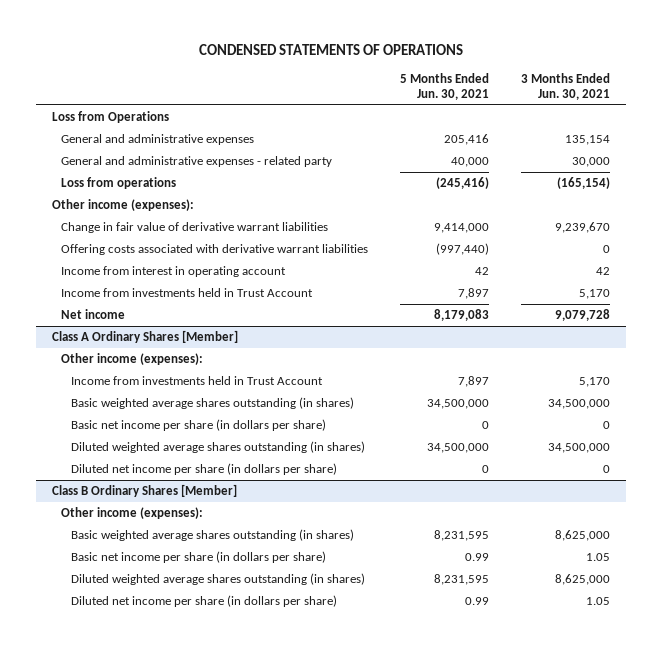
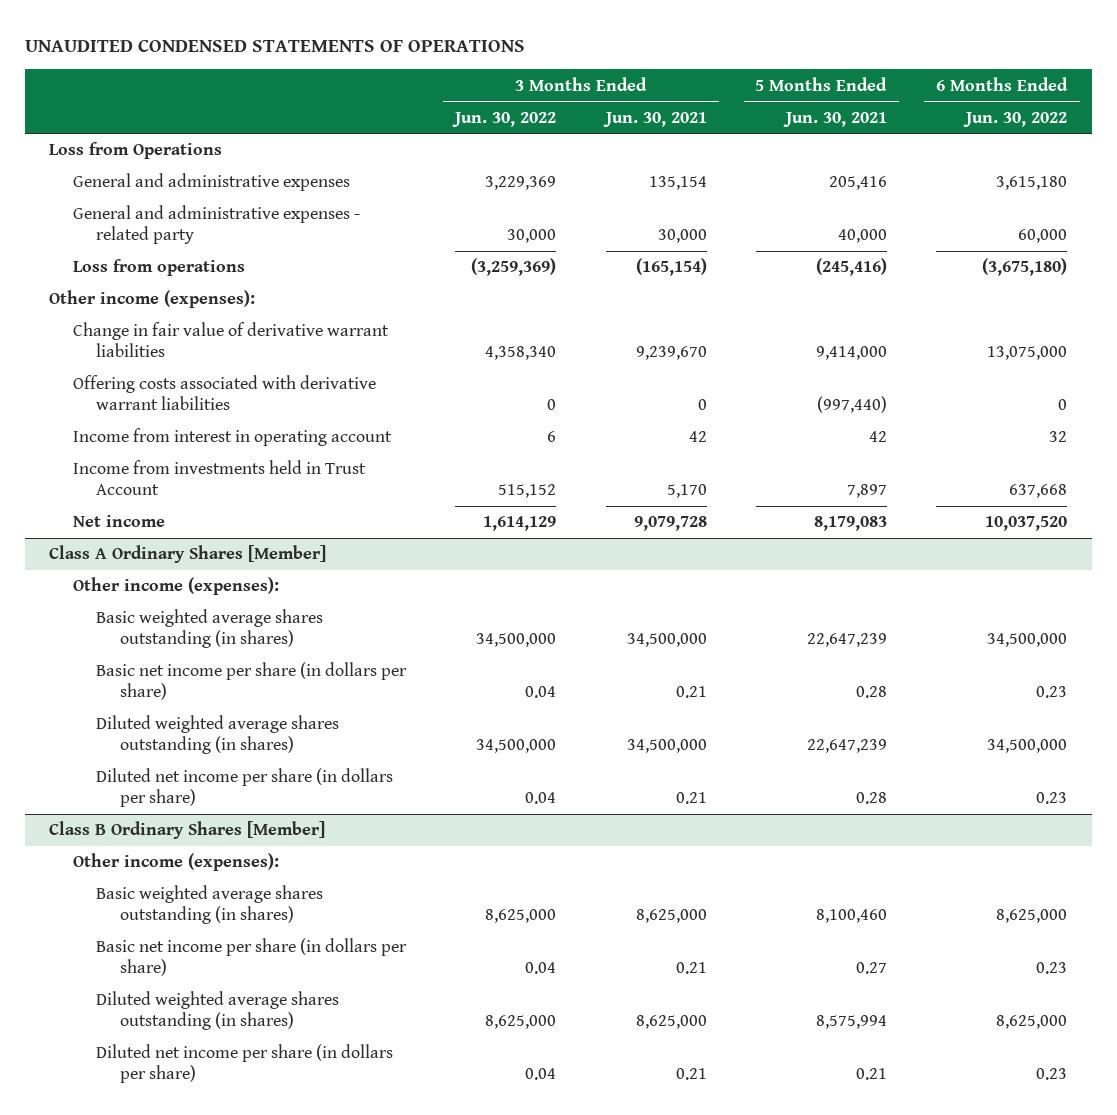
- CONDENSED STATEMENTS OF OPERATIONS
+ UNAUDITED CONDENSED STATEMENTS OF OPERATIONS
- | 5 Months Ended Jun. 30, 2021 | 3 Months Ended Jun. 30, 2021
+ | 3 Months Ended Jun. 30, 2022 | 3 Months Ended Jun. 30, 2021 | 5 Months Ended Jun. 30, 2021 | 6 Months Ended Jun. 30, 2022
@ Class A Ordinary Shares [Member]
- Income from investments held in Trust Account | 7,897 | 5,170
- Basic weighted average shares outstanding (in shares) | 34,500,000 | 34,500,000
- Basic net income per share (in dollars per share) | 0 | 0
- Diluted weighted average shares outstanding (in shares) | 34,500,000 | 34,500,000
- Diluted net income per share (in dollars per share) | 0 | 0
+ Basic weighted average shares outstanding (in shares) | 34,500,000 | 34,500,000 | 22,647,239 | 34,500,000
+ Basic net income per share (in dollars per share) | 0.04 | 0.21 | 0.28 | 0.23
+ Diluted weighted average shares outstanding (in shares) | 34,500,000 | 34,500,000 | 22,647,239 | 34,500,000
+ Diluted net income per share (in dollars per share) | 0.04 | 0.21 | 0.28 | 0.23
@ Class B Ordinary Shares [Member]
- Basic weighted average shares outstanding (in shares) | 8,231,595 | 8,625,000
- Basic net income per share (in dollars per share) | 0.99 | 1.05
- Diluted weighted average shares outstanding (in shares) | 8,231,595 | 8,625,000
- Diluted net income per share (in dollars per share) | 0.99 | 1.05
+ Basic weighted average shares outstanding (in shares) | 8,625,000 | 8,625,000 | 8,100,460 | 8,625,000
+ Basic net income per share (in dollars per share) | 0.04 | 0.21 | 0.27 | 0.23
+ Diluted weighted average shares outstanding (in shares) | 8,625,000 | 8,625,000 | 8,575,994 | 8,625,000
+ Diluted net income per share (in dollars per share) | 0.04 | 0.21 | 0.21 | 0.23

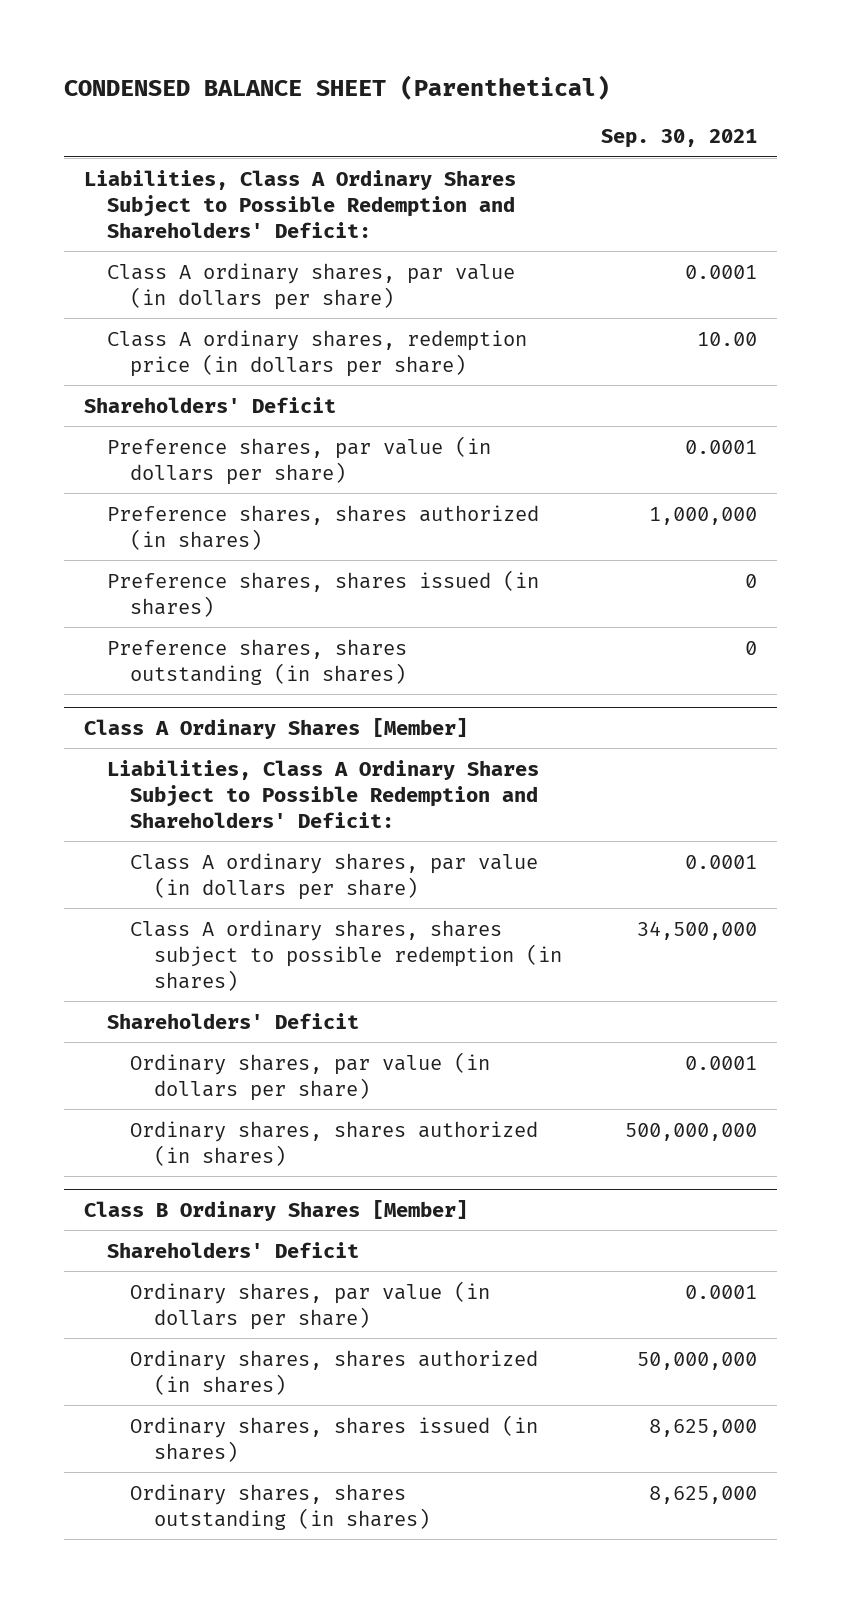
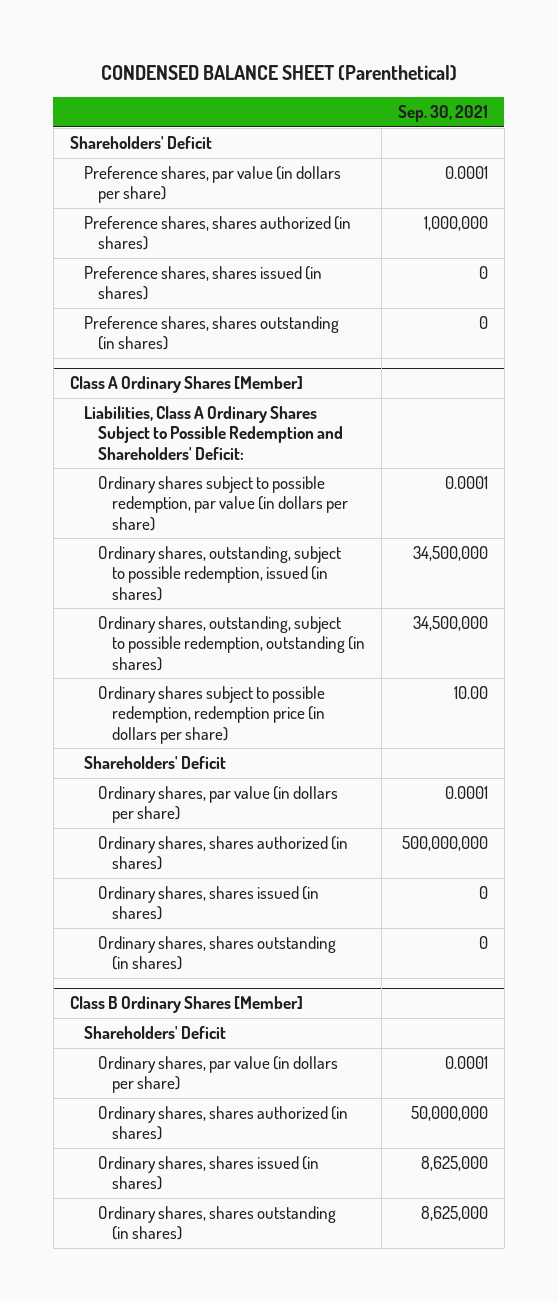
- Liabilities, Class A Ordinary Shares Subject to Possible Redemption and Shareholders' Deficit:
- Class A ordinary shares, par value (in dollars per share) | 0.0001
- Class A ordinary shares, redemption price (in dollars per share) | 10.00
@ Class A Ordinary Shares [Member]
- Class A ordinary shares, par value (in dollars per share) | 0.0001
- Class A ordinary shares, shares subject to possible redemption (in shares) | 34,500,000
+ Ordinary shares subject to possible redemption, par value (in dollars per share) | 0.0001
+ Ordinary shares, outstanding, subject to possible redemption, issued (in shares) | 34,500,000
+ Ordinary shares, outstanding, subject to possible redemption, outstanding (in shares) | 34,500,000
+ Ordinary shares subject to possible redemption, redemption price (in dollars per share) | 10.00
+ Ordinary shares, shares issued (in shares) | 0
+ Ordinary shares, shares outstanding (in shares) | 0

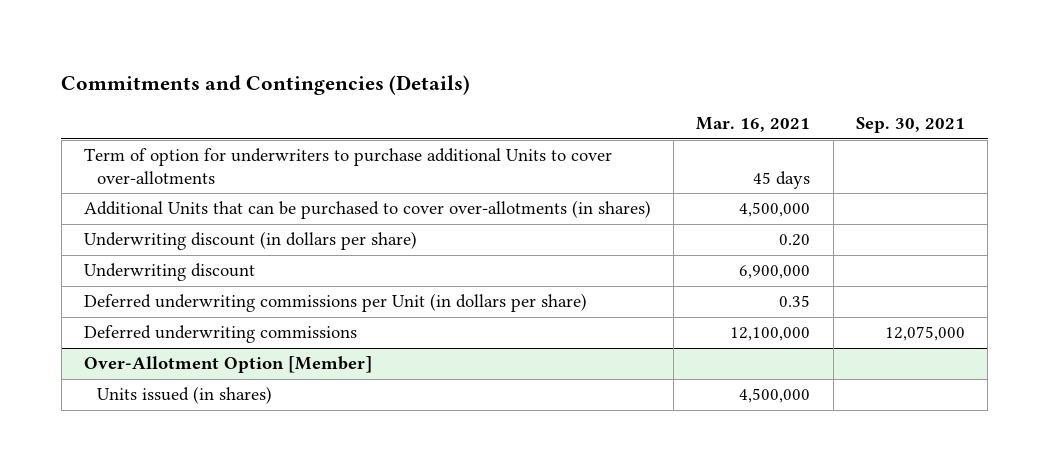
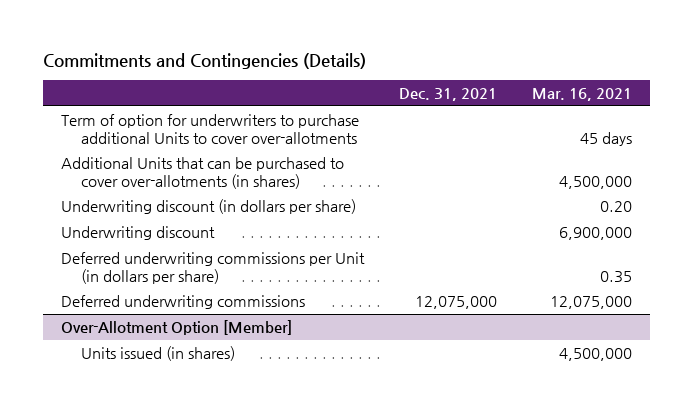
- | Mar. 16, 2021 | Sep. 30, 2021
+ | Dec. 31, 2021 | Mar. 16, 2021
- Deferred underwriting commissions | 12,100,000 | 12,075,000
+ Deferred underwriting commissions | 12,075,000 | 12,075,000

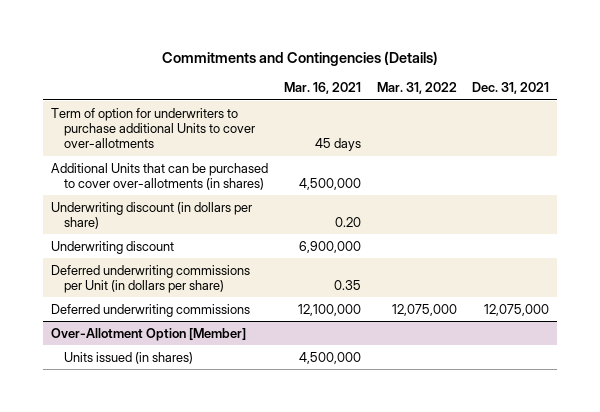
- | Dec. 31, 2021 | Mar. 16, 2021
+ | Mar. 16, 2021 | Mar. 31, 2022 | Dec. 31, 2021
- Deferred underwriting commissions | 12,075,000 | 12,075,000
+ Deferred underwriting commissions | 12,100,000 | 12,075,000 | 12,075,000

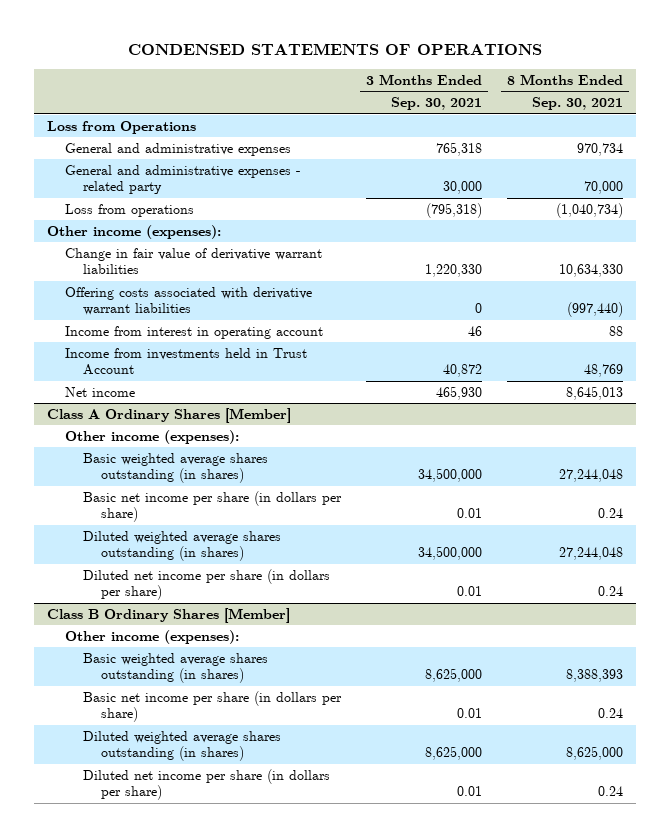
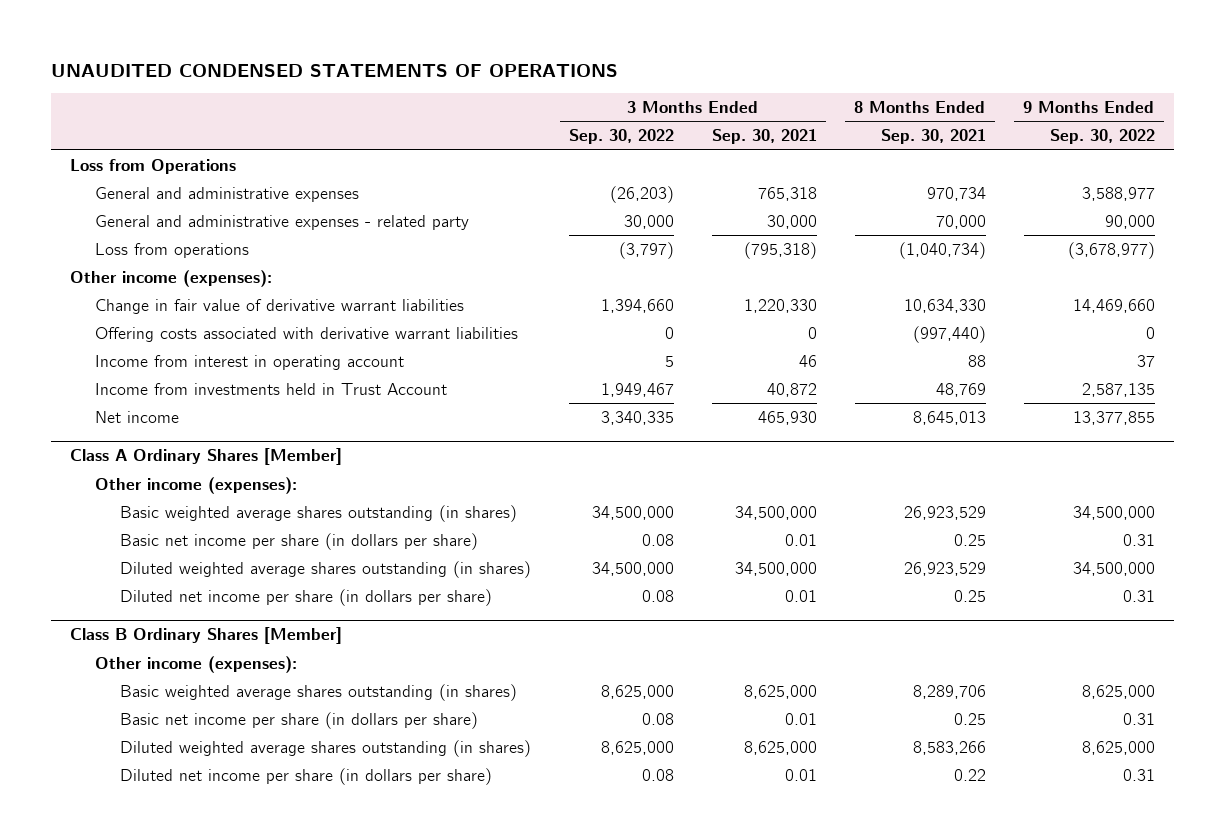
- CONDENSED STATEMENTS OF OPERATIONS
+ UNAUDITED CONDENSED STATEMENTS OF OPERATIONS
- | 3 Months Ended Sep. 30, 2021 | 8 Months Ended Sep. 30, 2021
+ | 3 Months Ended Sep. 30, 2022 | 3 Months Ended Sep. 30, 2021 | 8 Months Ended Sep. 30, 2021 | 9 Months Ended Sep. 30, 2022
@ Class A Ordinary Shares [Member]
- Basic weighted average shares outstanding (in shares) | 34,500,000 | 27,244,048
- Basic net income per share (in dollars per share) | 0.01 | 0.24
- Diluted weighted average shares outstanding (in shares) | 34,500,000 | 27,244,048
- Diluted net income per share (in dollars per share) | 0.01 | 0.24
+ Basic weighted average shares outstanding (in shares) | 34,500,000 | 34,500,000 | 26,923,529 | 34,500,000
+ Basic net income per share (in dollars per share) | 0.08 | 0.01 | 0.25 | 0.31
+ Diluted weighted average shares outstanding (in shares) | 34,500,000 | 34,500,000 | 26,923,529 | 34,500,000
+ Diluted net income per share (in dollars per share) | 0.08 | 0.01 | 0.25 | 0.31
@ Class B Ordinary Shares [Member]
- Basic weighted average shares outstanding (in shares) | 8,625,000 | 8,388,393
- Basic net income per share (in dollars per share) | 0.01 | 0.24
- Diluted weighted average shares outstanding (in shares) | 8,625,000 | 8,625,000
- Diluted net income per share (in dollars per share) | 0.01 | 0.24
+ Basic weighted average shares outstanding (in shares) | 8,625,000 | 8,625,000 | 8,289,706 | 8,625,000
+ Basic net income per share (in dollars per share) | 0.08 | 0.01 | 0.25 | 0.31
+ Diluted weighted average shares outstanding (in shares) | 8,625,000 | 8,625,000 | 8,583,266 | 8,625,000
+ Diluted net income per share (in dollars per share) | 0.08 | 0.01 | 0.22 | 0.31

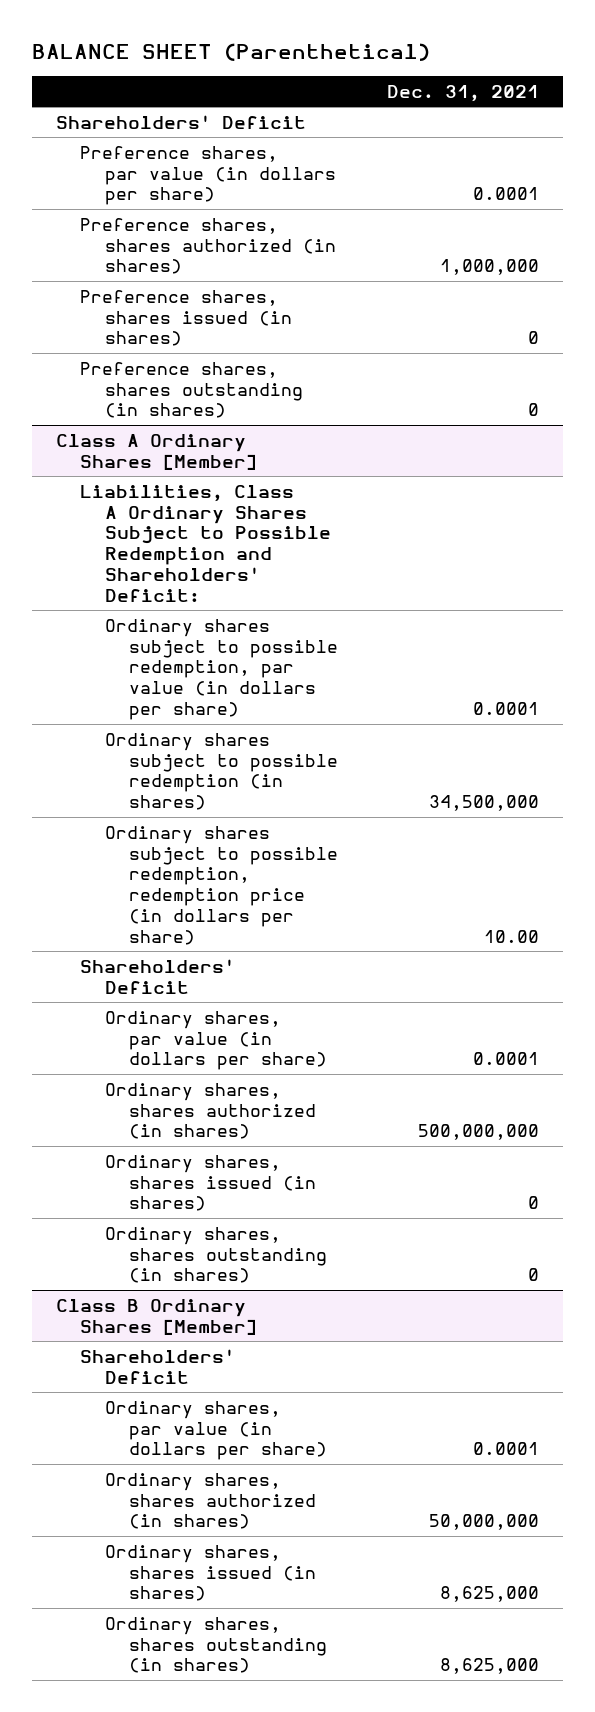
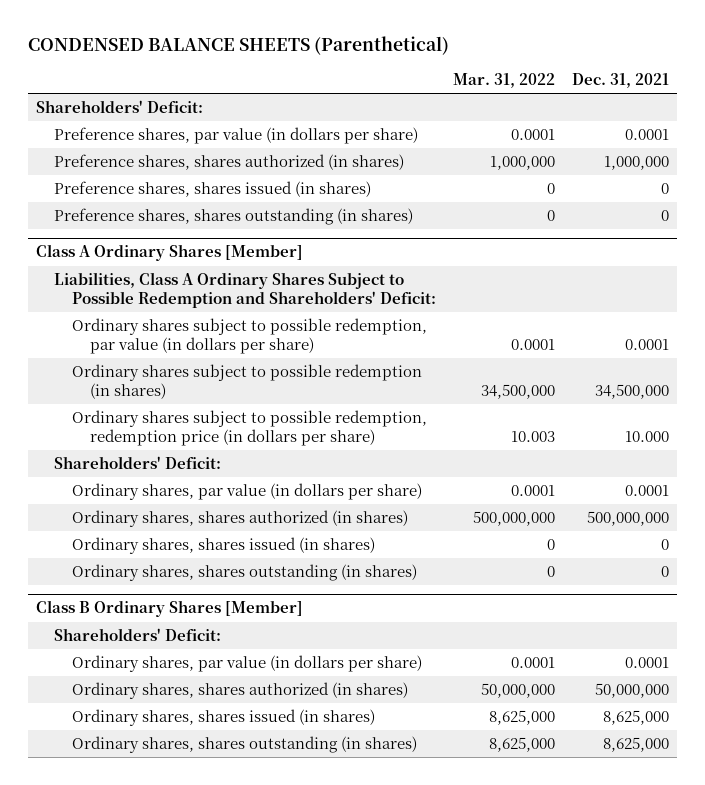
- BALANCE SHEET (Parenthetical)
+ CONDENSED BALANCE SHEETS (Parenthetical)
- | Dec. 31, 2021
+ | Mar. 31, 2022 | Dec. 31, 2021
- Shareholders' Deficit
+ Shareholders' Deficit:
@ Class A Ordinary Shares [Member]
- Ordinary shares subject to possible redemption, redemption price (in dollars per share) | 10.00
- Shareholders' Deficit
+ Ordinary shares subject to possible redemption, redemption price (in dollars per share) | 10.003 | 10.000
+ Shareholders' Deficit:
@ Class B Ordinary Shares [Member]
- Shareholders' Deficit
+ Shareholders' Deficit:

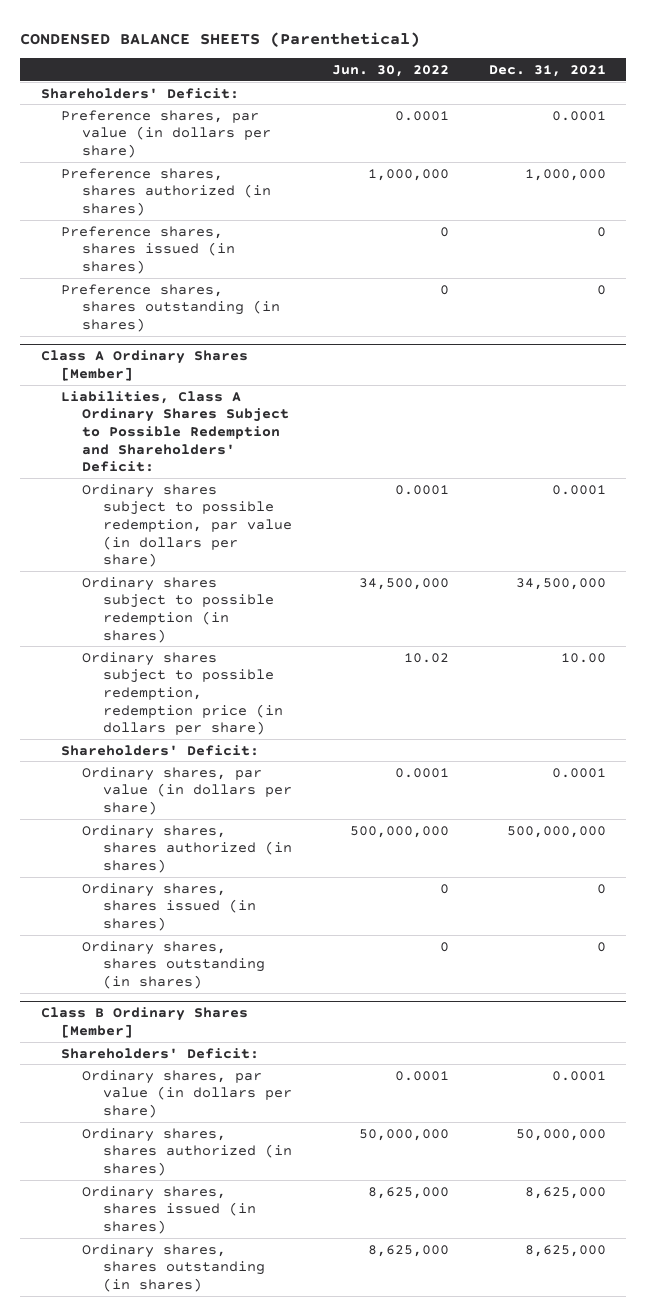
- | Mar. 31, 2022 | Dec. 31, 2021
+ | Jun. 30, 2022 | Dec. 31, 2021
@ Class A Ordinary Shares [Member]
- Ordinary shares subject to possible redemption, redemption price (in dollars per share) | 10.003 | 10.000
+ Ordinary shares subject to possible redemption, redemption price (in dollars per share) | 10.02 | 10.00

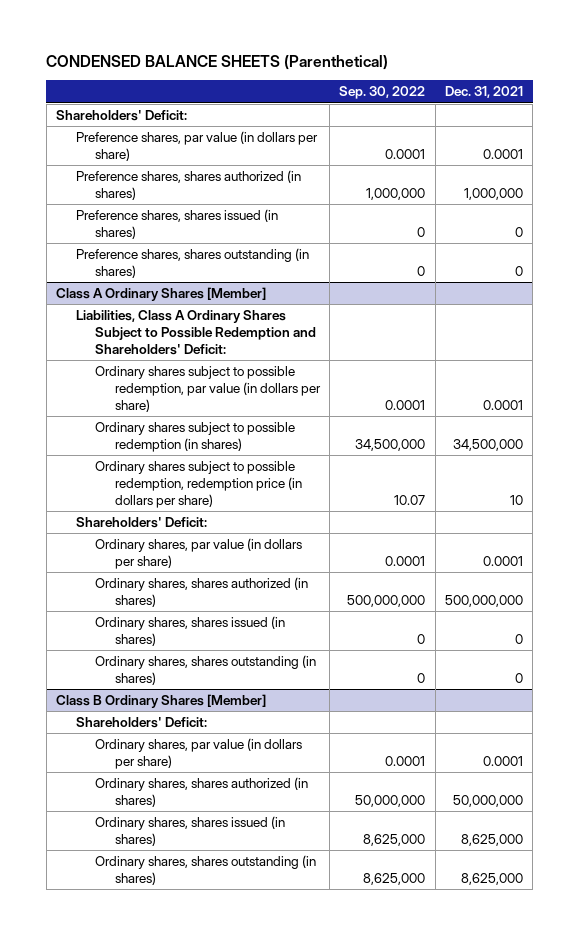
- | Jun. 30, 2022 | Dec. 31, 2021
+ | Sep. 30, 2022 | Dec. 31, 2021
@ Class A Ordinary Shares [Member]
- Ordinary shares subject to possible redemption, redemption price (in dollars per share) | 10.02 | 10.00
+ Ordinary shares subject to possible redemption, redemption price (in dollars per share) | 10.07 | 10

